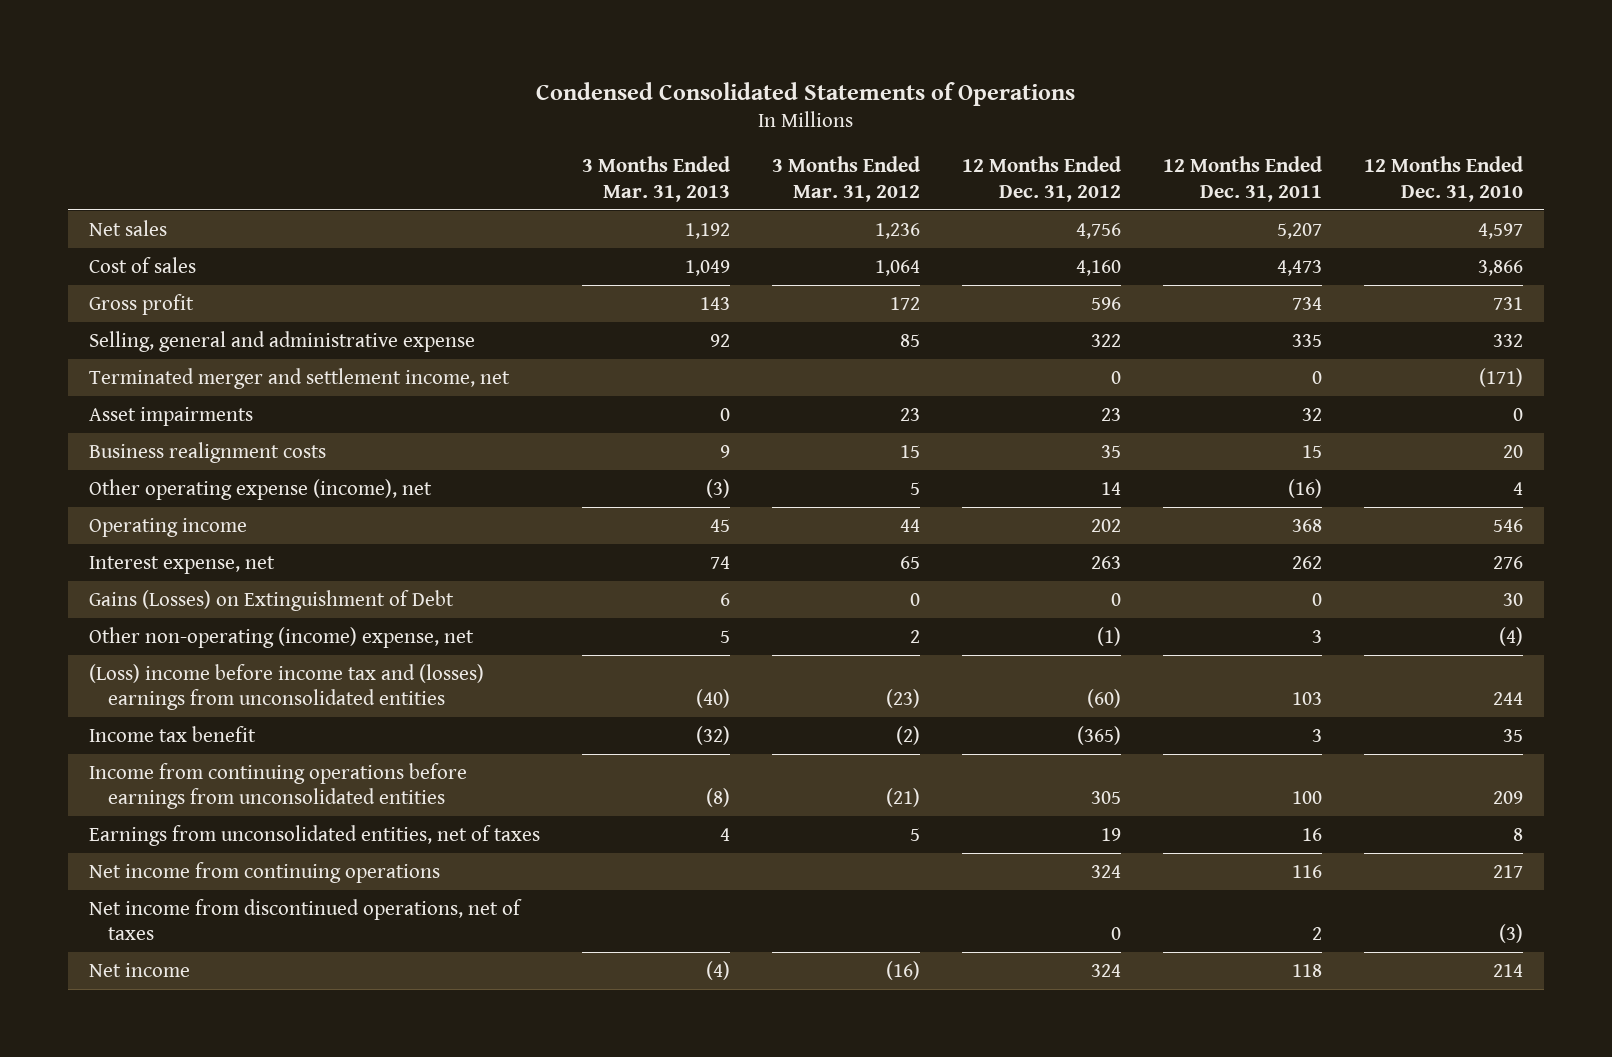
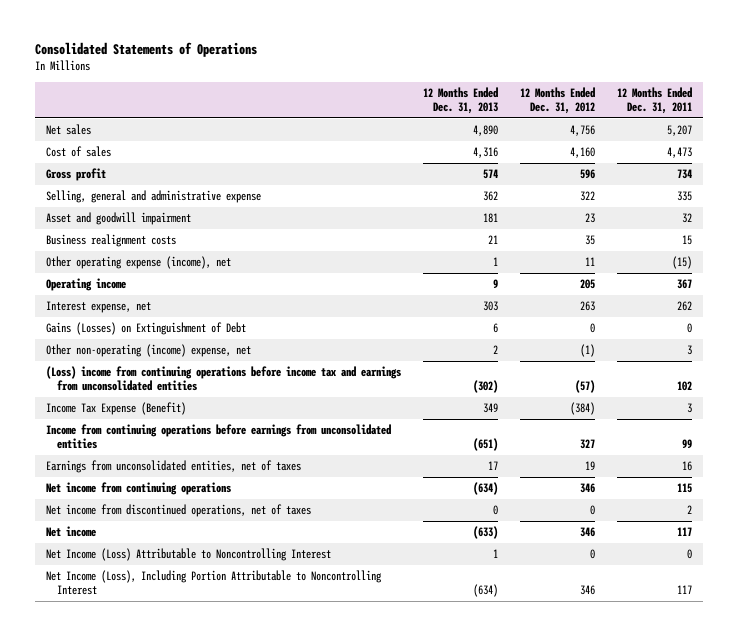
- Condensed Consolidated Statements of Operations
+ Consolidated Statements of Operations
- | 3 Months Ended Mar. 31, 2013 | 3 Months Ended Mar. 31, 2012 | 12 Months Ended Dec. 31, 2012 | 12 Months Ended Dec. 31, 2011 | 12 Months Ended Dec. 31, 2010
+ | 12 Months Ended Dec. 31, 2013 | 12 Months Ended Dec. 31, 2012 | 12 Months Ended Dec. 31, 2011
- Terminated merger and settlement income, net | | | 0 | 0 | (171)
- Asset impairments | 0 | 23 | 23 | 32 | 0
+ Asset and goodwill impairment | 181 | 23 | 32
- Other operating expense (income), net | (3) | 5 | 14 | (16) | 4
- Operating income | 45 | 44 | 202 | 368 | 546
+ Other operating expense (income), net | 1 | 11 | (15)
+ Operating income | 9 | 205 | 367
- (Loss) income before income tax and (losses) earnings from unconsolidated entities | (40) | (23) | (60) | 103 | 244
- Income tax benefit | (32) | (2) | (365) | 3 | 35
- Income from continuing operations before earnings from unconsolidated entities | (8) | (21) | 305 | 100 | 209
+ (Loss) income from continuing operations before income tax and earnings from unconsolidated entities | (302) | (57) | 102
+ Income Tax Expense (Benefit) | 349 | (384) | 3
+ Income from continuing operations before earnings from unconsolidated entities | (651) | 327 | 99
- Net income from continuing operations | | | 324 | 116 | 217
+ Net income from continuing operations | (634) | 346 | 115
- Net income | (4) | (16) | 324 | 118 | 214
+ Net income | (633) | 346 | 117
+ Net Income (Loss) Attributable to Noncontrolling Interest | 1 | 0 | 0
+ Net Income (Loss), Including Portion Attributable to Noncontrolling Interest | (634) | 346 | 117

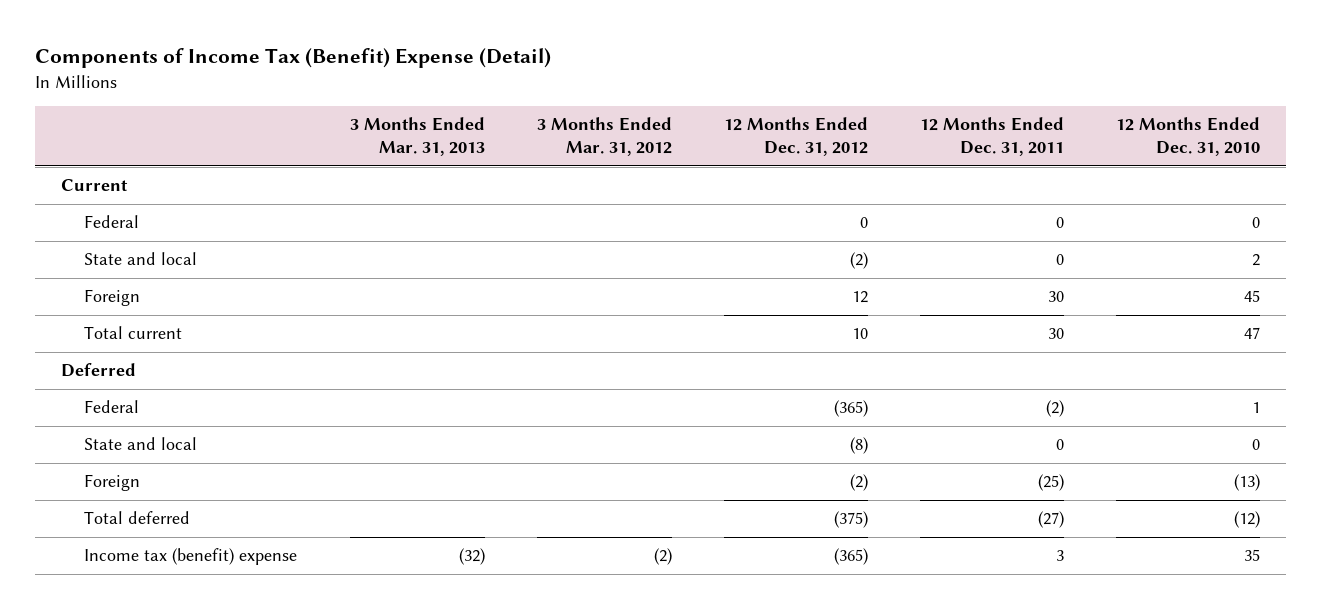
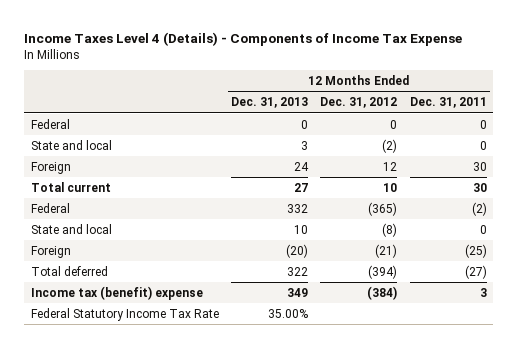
- Components of Income Tax (Benefit) Expense (Detail)
+ Income Taxes Level 4 (Details) - Components of Income Tax Expense
- | 3 Months Ended Mar. 31, 2013 | 3 Months Ended Mar. 31, 2012 | 12 Months Ended Dec. 31, 2012 | 12 Months Ended Dec. 31, 2011 | 12 Months Ended Dec. 31, 2010
+ | 12 Months Ended Dec. 31, 2013 | 12 Months Ended Dec. 31, 2012 | 12 Months Ended Dec. 31, 2011
- Current
- Deferred
- Foreign | | | (2) | (25) | (13)
- Total deferred | | | (375) | (27) | (12)
- Income tax (benefit) expense | (32) | (2) | (365) | 3 | 35
+ Foreign | (20) | (21) | (25)
+ Total deferred | 322 | (394) | (27)
+ Income tax (benefit) expense | 349 | (384) | 3
+ Federal Statutory Income Tax Rate | 35.00% | |

